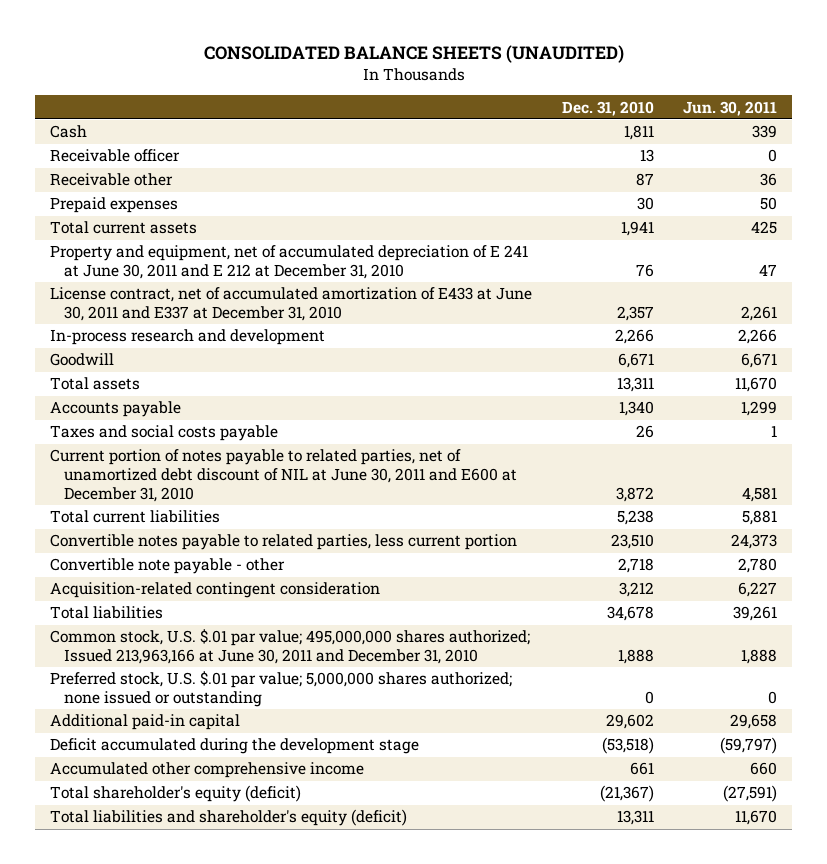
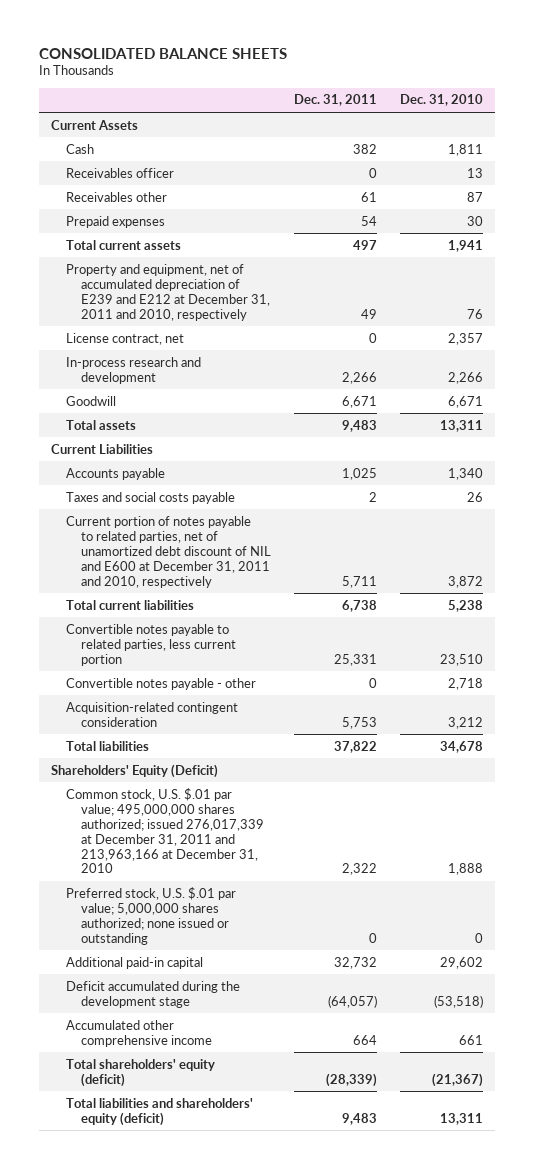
- CONSOLIDATED BALANCE SHEETS (UNAUDITED)
+ CONSOLIDATED BALANCE SHEETS
- | Dec. 31, 2010 | Jun. 30, 2011
+ | Dec. 31, 2011 | Dec. 31, 2010
+ Current Assets
- Receivable officer | 13 | 0
- Receivable other | 87 | 36
+ Receivables officer | 0 | 13
+ Receivables other | 61 | 87
- Property and equipment, net of accumulated depreciation of E 241 at June 30, 2011 and E 212 at December 31, 2010 | 76 | 47
- License contract, net of accumulated amortization of E433 at June 30, 2011 and E337 at December 31, 2010 | 2,357 | 2,261
+ Property and equipment, net of accumulated depreciation of E239 and E212 at December 31, 2011 and 2010, respectively | 49 | 76
+ License contract, net | 0 | 2,357
+ Current Liabilities
- Current portion of notes payable to related parties, net of unamortized debt discount of NIL at June 30, 2011 and E600 at December 31, 2010 | 3,872 | 4,581
+ Current portion of notes payable to related parties, net of unamortized debt discount of NIL and E600 at December 31, 2011 and 2010, respectively | 5,711 | 3,872
- Convertible note payable - other | 2,718 | 2,780
+ Convertible notes payable - other | 0 | 2,718
- Common stock, U.S. $.01 par value; 495,000,000 shares authorized; Issued 213,963,166 at June 30, 2011 and December 31, 2010 | 1,888 | 1,888
+ Shareholders' Equity (Deficit)
+ Common stock, U.S. $.01 par value; 495,000,000 shares authorized; issued 276,017,339 at December 31, 2011 and 213,963,166 at December 31, 2010 | 2,322 | 1,888
- Total shareholder's equity (deficit) | (21,367) | (27,591)
- Total liabilities and shareholder's equity (deficit) | 13,311 | 11,670
+ Total shareholders' equity (deficit) | (28,339) | (21,367)
+ Total liabilities and shareholders' equity (deficit) | 9,483 | 13,311

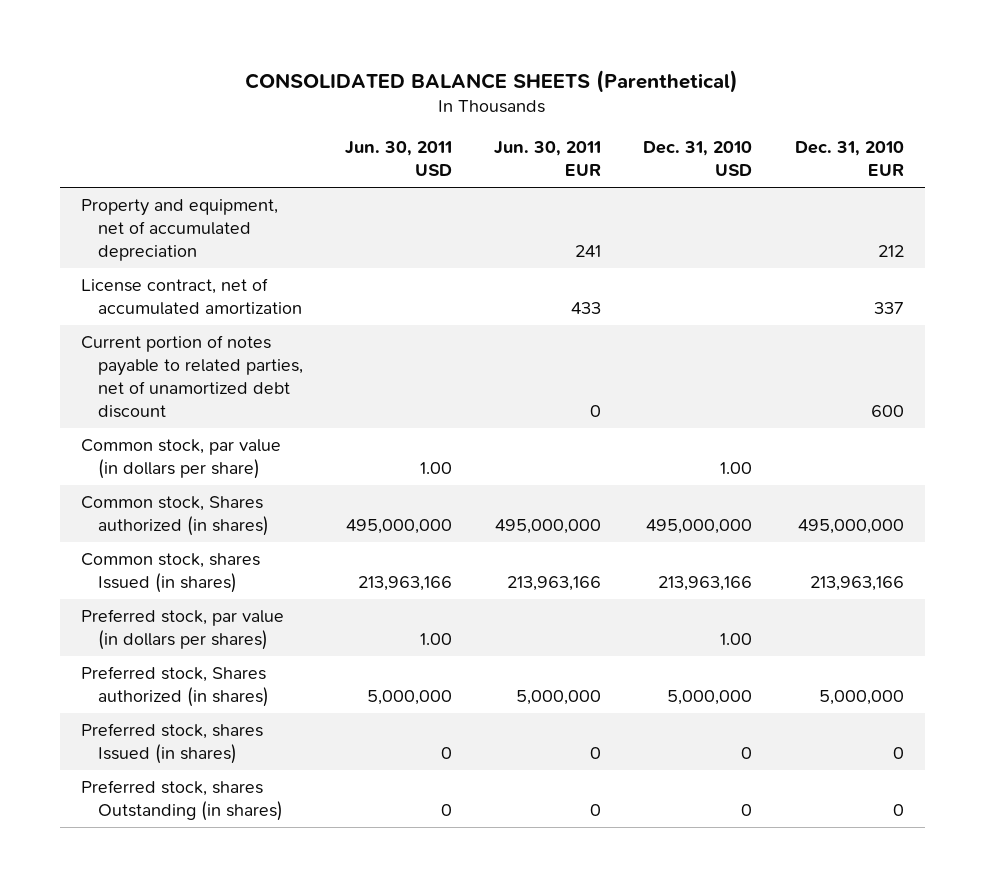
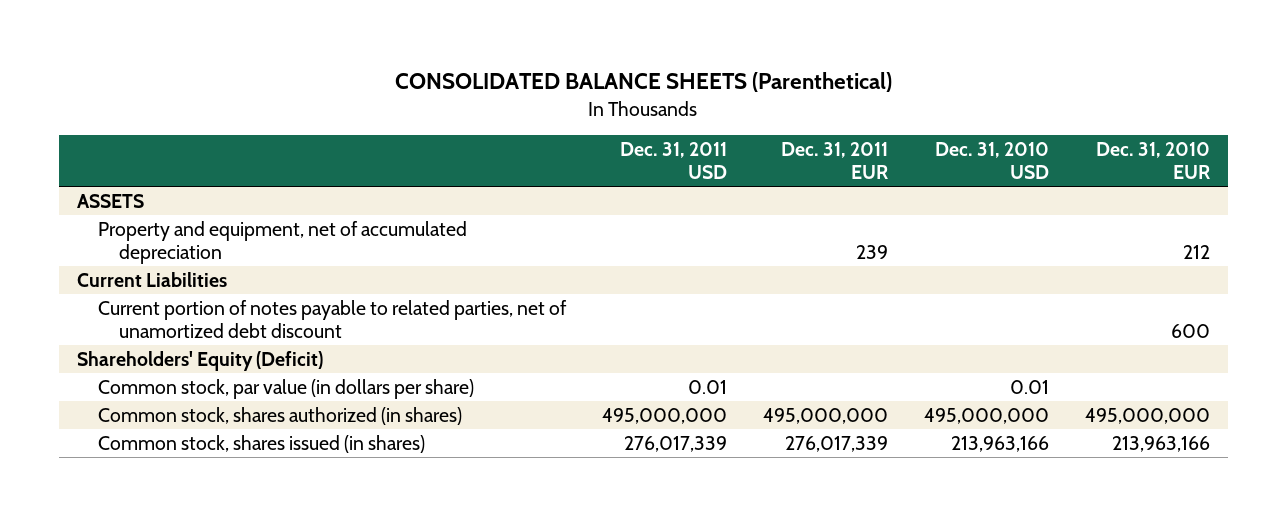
- | Jun. 30, 2011 USD | Jun. 30, 2011 EUR | Dec. 31, 2010 USD | Dec. 31, 2010 EUR
+ | Dec. 31, 2011 USD | Dec. 31, 2011 EUR | Dec. 31, 2010 USD | Dec. 31, 2010 EUR
+ ASSETS
- License contract, net of accumulated amortization | | 433 | | 337
+ Current Liabilities
- Common stock, par value (in dollars per share) | 1.00 | | 1.00 |
- Common stock, Shares authorized (in shares) | 495,000,000 | 495,000,000 | 495,000,000 | 495,000,000
- Common stock, shares Issued (in shares) | 213,963,166 | 213,963,166 | 213,963,166 | 213,963,166
- Preferred stock, par value (in dollars per shares) | 1.00 | | 1.00 |
- Preferred stock, Shares authorized (in shares) | 5,000,000 | 5,000,000 | 5,000,000 | 5,000,000
- Preferred stock, shares Issued (in shares) | 0 | 0 | 0 | 0
- Preferred stock, shares Outstanding (in shares) | 0 | 0 | 0 | 0
+ Shareholders' Equity (Deficit)
+ Common stock, par value (in dollars per share) | 0.01 | | 0.01 |
+ Common stock, shares authorized (in shares) | 495,000,000 | 495,000,000 | 495,000,000 | 495,000,000
+ Common stock, shares issued (in shares) | 276,017,339 | 276,017,339 | 213,963,166 | 213,963,166

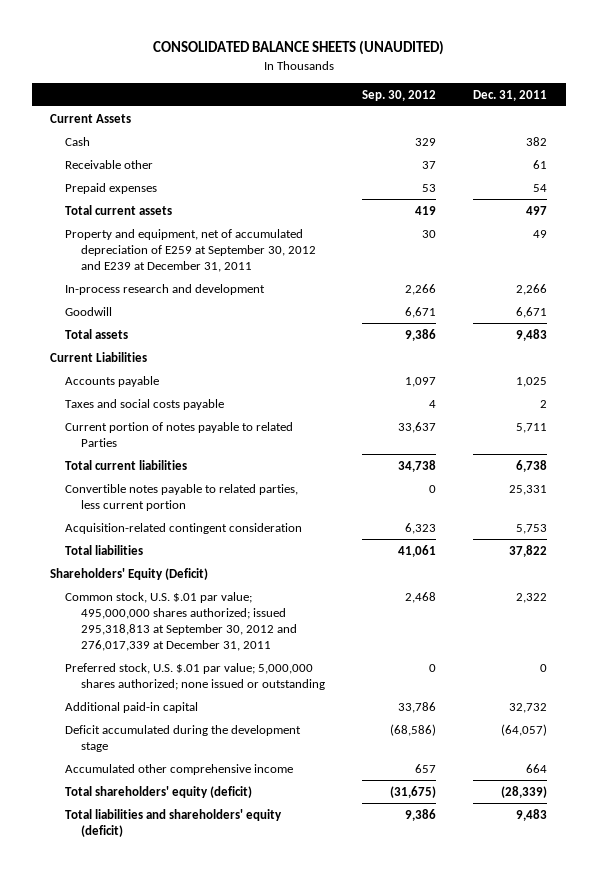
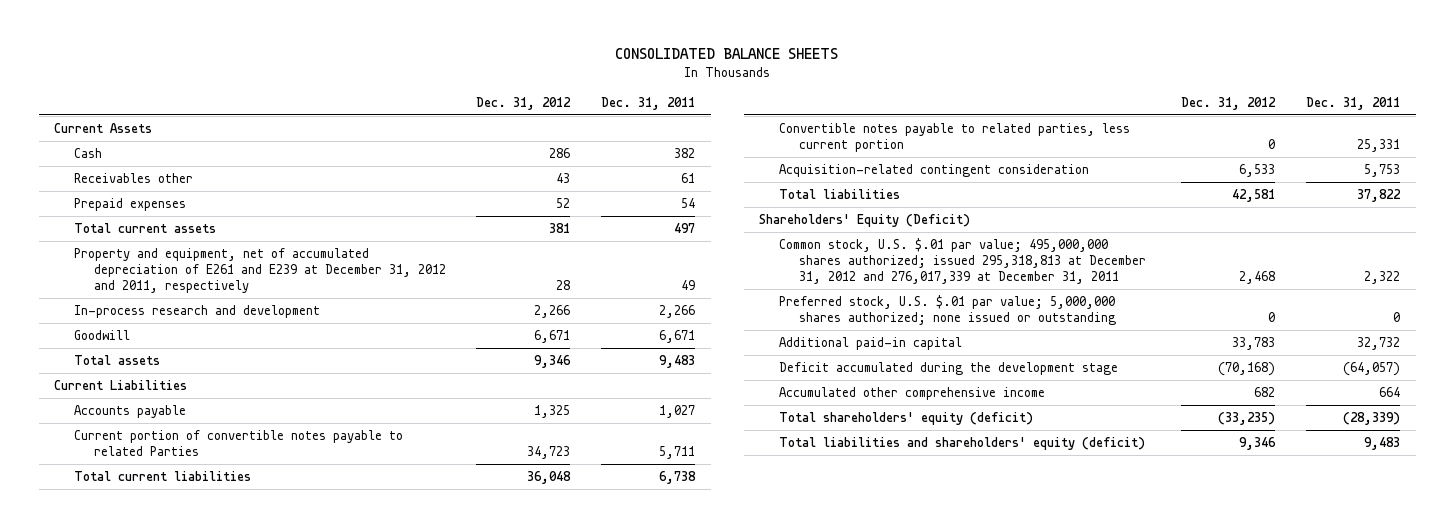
- CONSOLIDATED BALANCE SHEETS (UNAUDITED)
+ CONSOLIDATED BALANCE SHEETS
- | Sep. 30, 2012 | Dec. 31, 2011
+ | Dec. 31, 2012 | Dec. 31, 2011
- Receivable other | 37 | 61
+ Receivables other | 43 | 61
- Property and equipment, net of accumulated depreciation of E259 at September 30, 2012 and E239 at December 31, 2011 | 30 | 49
+ Property and equipment, net of accumulated depreciation of E261 and E239 at December 31, 2012 and 2011, respectively | 28 | 49
- Accounts payable | 1,097 | 1,025
- Taxes and social costs payable | 4 | 2
- Current portion of notes payable to related Parties | 33,637 | 5,711
+ Accounts payable | 1,325 | 1,027
+ Current portion of convertible notes payable to related Parties | 34,723 | 5,711
- Common stock, U.S. $.01 par value; 495,000,000 shares authorized; issued 295,318,813 at September 30, 2012 and 276,017,339 at December 31, 2011 | 2,468 | 2,322
+ Common stock, U.S. $.01 par value; 495,000,000 shares authorized; issued 295,318,813 at December 31, 2012 and 276,017,339 at December 31, 2011 | 2,468 | 2,322

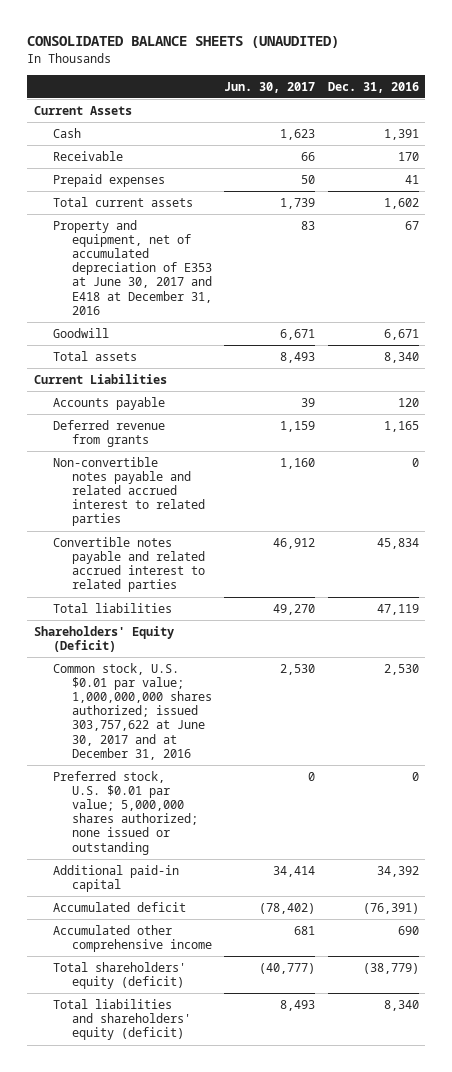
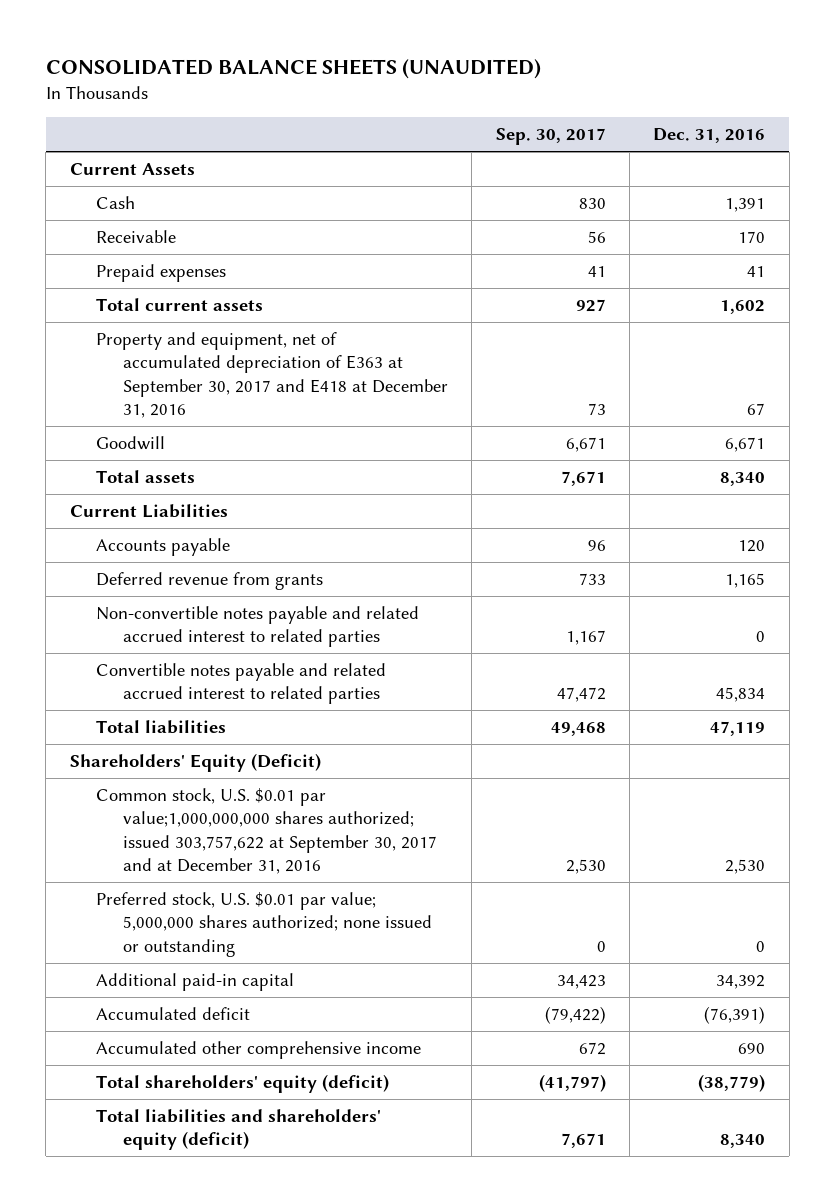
- | Jun. 30, 2017 | Dec. 31, 2016
+ | Sep. 30, 2017 | Dec. 31, 2016
- Property and equipment, net of accumulated depreciation of E353 at June 30, 2017 and E418 at December 31, 2016 | 83 | 67
+ Property and equipment, net of accumulated depreciation of E363 at September 30, 2017 and E418 at December 31, 2016 | 73 | 67
- Common stock, U.S. $0.01 par value; 1,000,000,000 shares authorized; issued 303,757,622 at June 30, 2017 and at December 31, 2016 | 2,530 | 2,530
+ Common stock, U.S. $0.01 par value;1,000,000,000 shares authorized; issued 303,757,622 at September 30, 2017 and at December 31, 2016 | 2,530 | 2,530

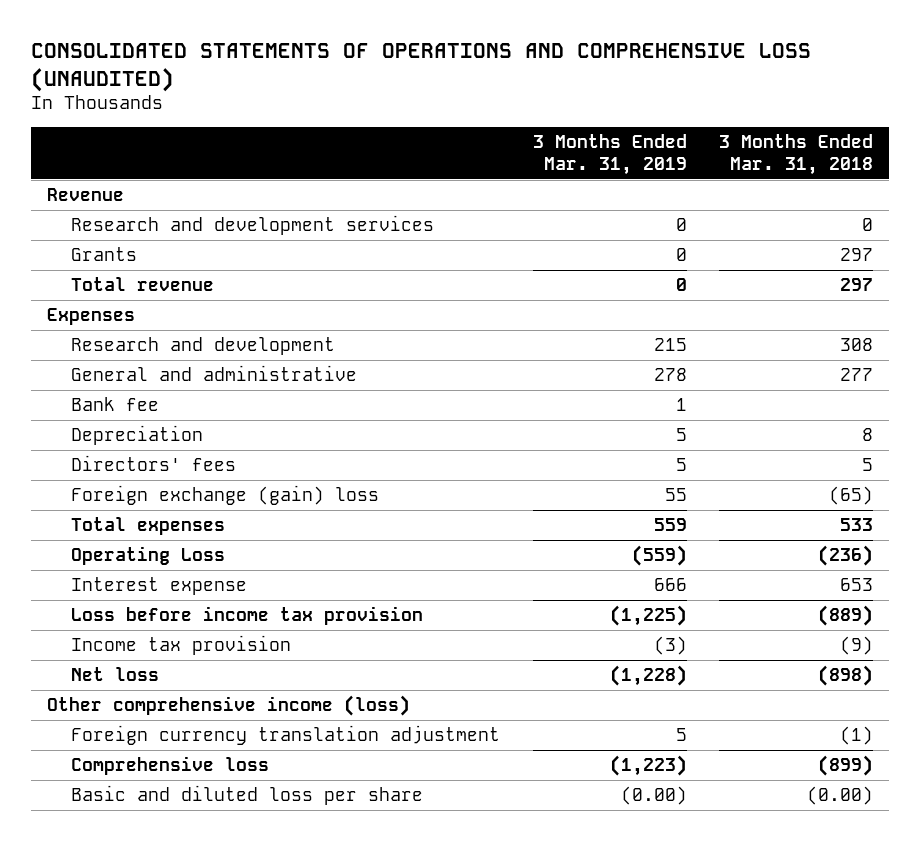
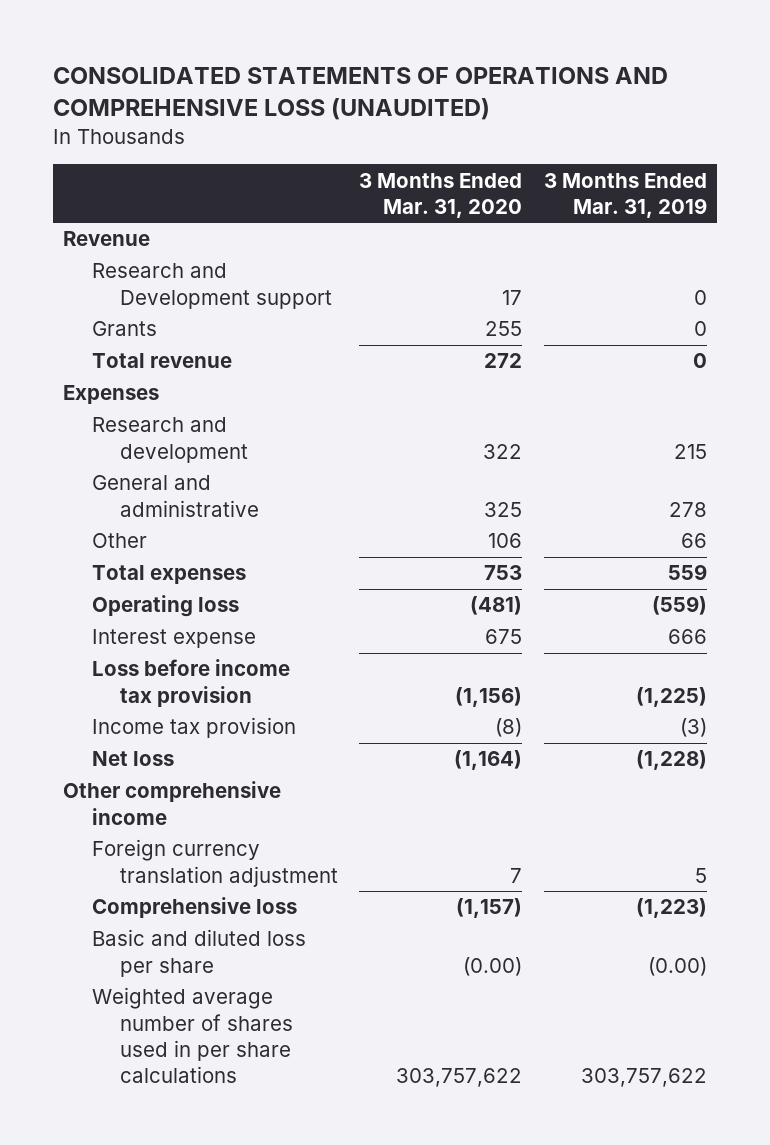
- | 3 Months Ended Mar. 31, 2019 | 3 Months Ended Mar. 31, 2018
+ | 3 Months Ended Mar. 31, 2020 | 3 Months Ended Mar. 31, 2019
- Research and development services | 0 | 0
+ Research and Development support | 17 | 0
- Bank fee | 1 |
- Depreciation | 5 | 8
- Directors' fees | 5 | 5
- Foreign exchange (gain) loss | 55 | (65)
+ Other | 106 | 66
- Operating Loss | (559) | (236)
+ Operating loss | (481) | (559)
- Other comprehensive income (loss)
+ Other comprehensive income
+ Weighted average number of shares used in per share calculations | 303,757,622 | 303,757,622

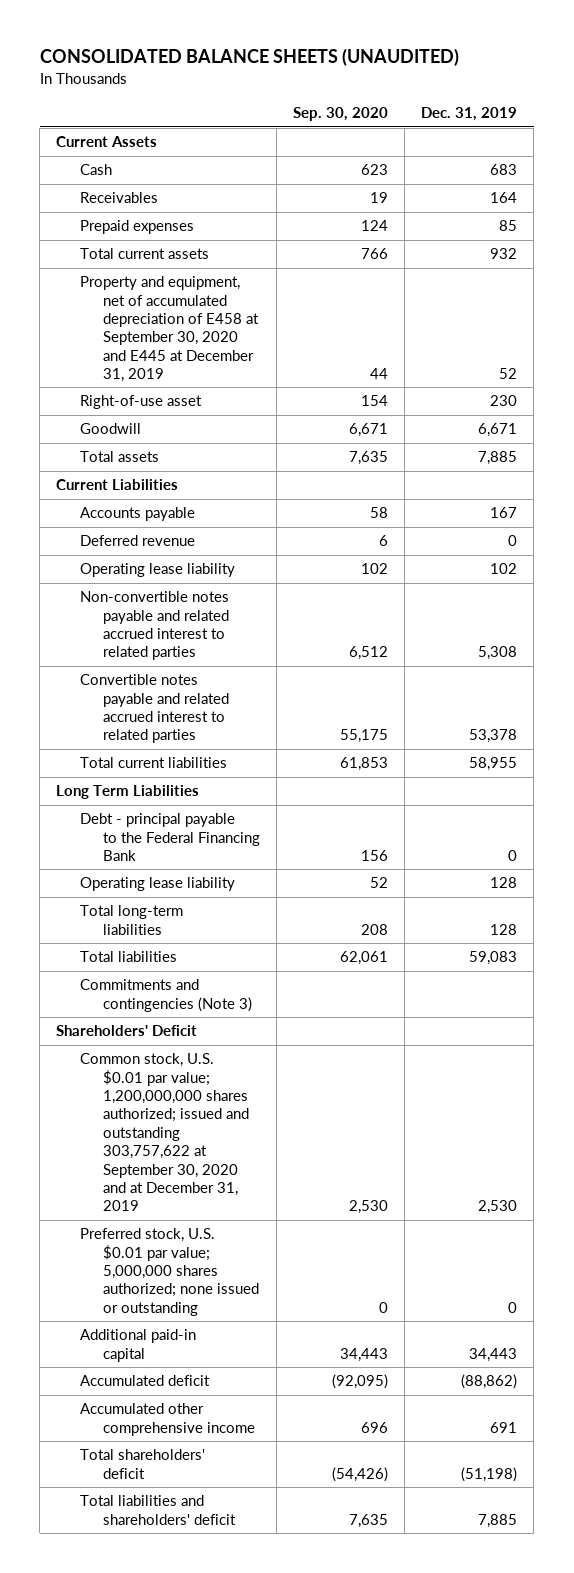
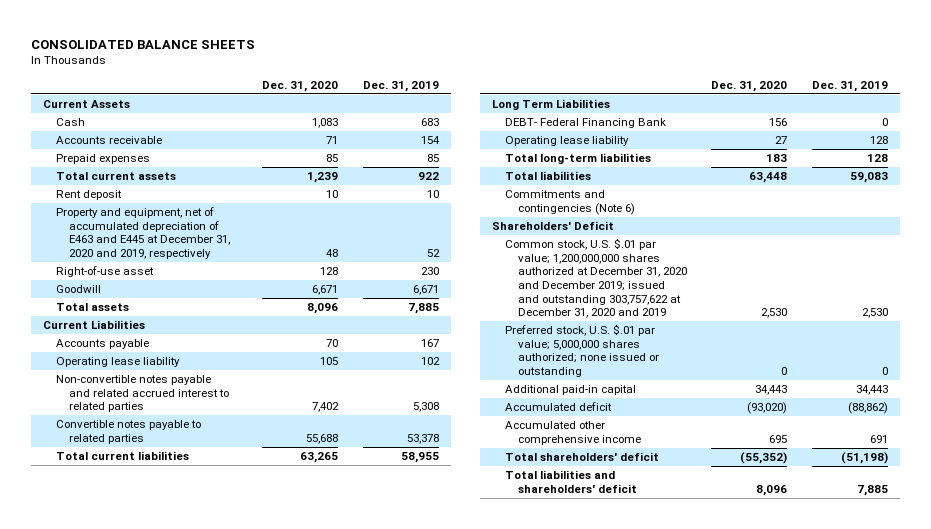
- CONSOLIDATED BALANCE SHEETS (UNAUDITED)
+ CONSOLIDATED BALANCE SHEETS
- | Sep. 30, 2020 | Dec. 31, 2019
+ | Dec. 31, 2020 | Dec. 31, 2019
- Receivables | 19 | 164
+ Accounts receivable | 71 | 154
- Total current assets | 766 | 932
- Property and equipment, net of accumulated depreciation of E458 at September 30, 2020 and E445 at December 31, 2019 | 44 | 52
+ Total current assets | 1,239 | 922
+ Rent deposit | 10 | 10
+ Property and equipment, net of accumulated depreciation of E463 and E445 at December 31, 2020 and 2019, respectively | 48 | 52
- Deferred revenue | 6 | 0
- Convertible notes payable and related accrued interest to related parties | 55,175 | 53,378
+ Convertible notes payable to related parties | 55,688 | 53,378
- Debt - principal payable to the Federal Financing Bank | 156 | 0
+ DEBT- Federal Financing Bank | 156 | 0
- Commitments and contingencies (Note 3)
+ Commitments and contingencies (Note 6)
- Common stock, U.S. $0.01 par value; 1,200,000,000 shares authorized; issued and outstanding 303,757,622 at September 30, 2020 and at December 31, 2019 | 2,530 | 2,530
- Preferred stock, U.S. $0.01 par value; 5,000,000 shares authorized; none issued or outstanding | 0 | 0
+ Common stock, U.S. $.01 par value; 1,200,000,000 shares authorized at December 31, 2020 and December 2019; issued and outstanding 303,757,622 at December 31, 2020 and 2019 | 2,530 | 2,530
+ Preferred stock, U.S. $.01 par value; 5,000,000 shares authorized; none issued or outstanding | 0 | 0

